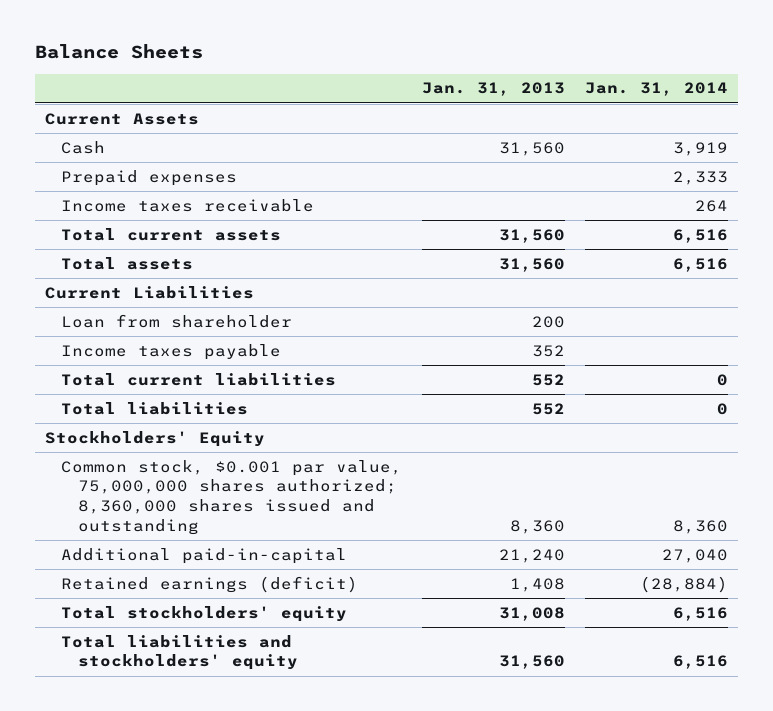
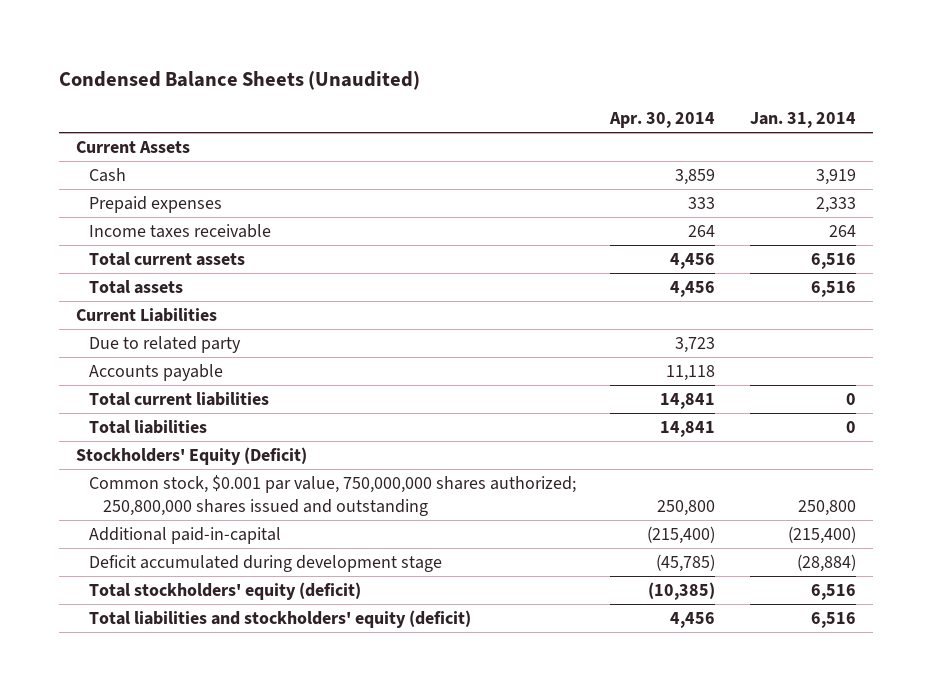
- Balance Sheets
+ Condensed Balance Sheets (Unaudited)
- | Jan. 31, 2013 | Jan. 31, 2014
+ | Apr. 30, 2014 | Jan. 31, 2014
- Loan from shareholder | 200 |
- Income taxes payable | 352 |
+ Due to related party | 3,723 |
+ Accounts payable | 11,118 |
- Stockholders' Equity
- Common stock, $0.001 par value, 75,000,000 shares authorized; 8,360,000 shares issued and outstanding | 8,360 | 8,360
- Additional paid-in-capital | 21,240 | 27,040
- Retained earnings (deficit) | 1,408 | (28,884)
- Total stockholders' equity | 31,008 | 6,516
- Total liabilities and stockholders' equity | 31,560 | 6,516
+ Stockholders' Equity (Deficit)
+ Common stock, $0.001 par value, 750,000,000 shares authorized; 250,800,000 shares issued and outstanding | 250,800 | 250,800
+ Additional paid-in-capital | (215,400) | (215,400)
+ Deficit accumulated during development stage | (45,785) | (28,884)
+ Total stockholders' equity (deficit) | (10,385) | 6,516
+ Total liabilities and stockholders' equity (deficit) | 4,456 | 6,516

